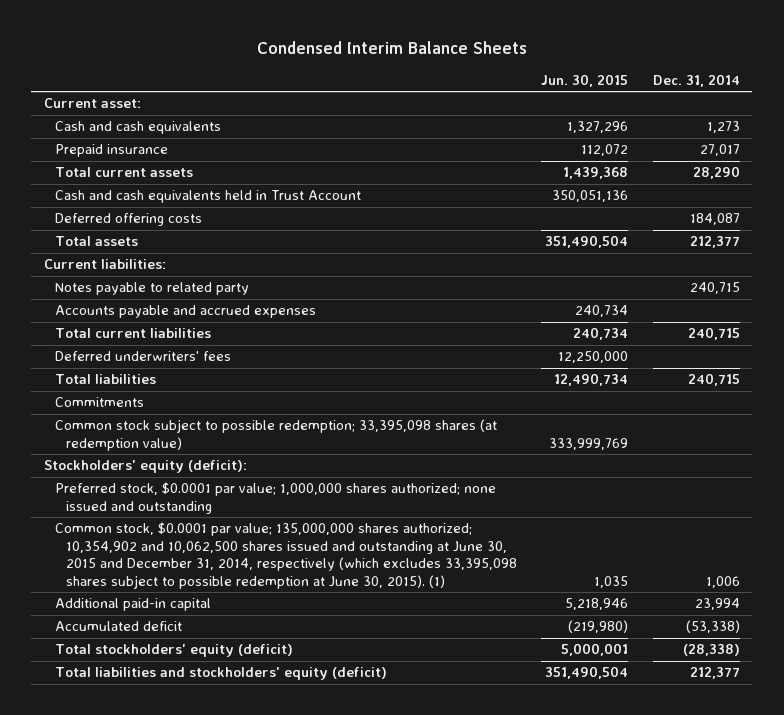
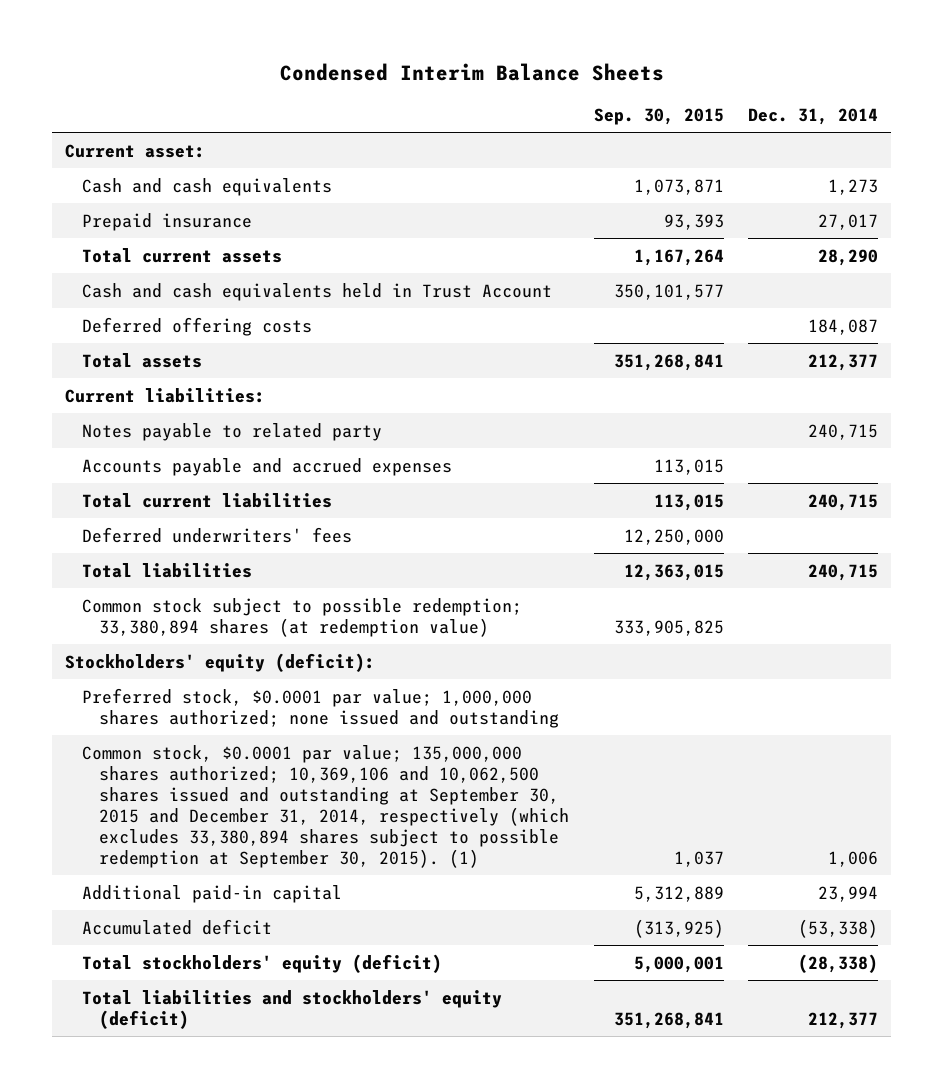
- | Jun. 30, 2015 | Dec. 31, 2014
+ | Sep. 30, 2015 | Dec. 31, 2014
- Commitments
- Common stock subject to possible redemption; 33,395,098 shares (at redemption value) | 333,999,769 |
+ Common stock subject to possible redemption; 33,380,894 shares (at redemption value) | 333,905,825 |
- Common stock, $0.0001 par value; 135,000,000 shares authorized; 10,354,902 and 10,062,500 shares issued and outstanding at June 30, 2015 and December 31, 2014, respectively (which excludes 33,395,098 shares subject to possible redemption at June 30, 2015). (1) | 1,035 | 1,006
+ Common stock, $0.0001 par value; 135,000,000 shares authorized; 10,369,106 and 10,062,500 shares issued and outstanding at September 30, 2015 and December 31, 2014, respectively (which excludes 33,380,894 shares subject to possible redemption at September 30, 2015). (1) | 1,037 | 1,006

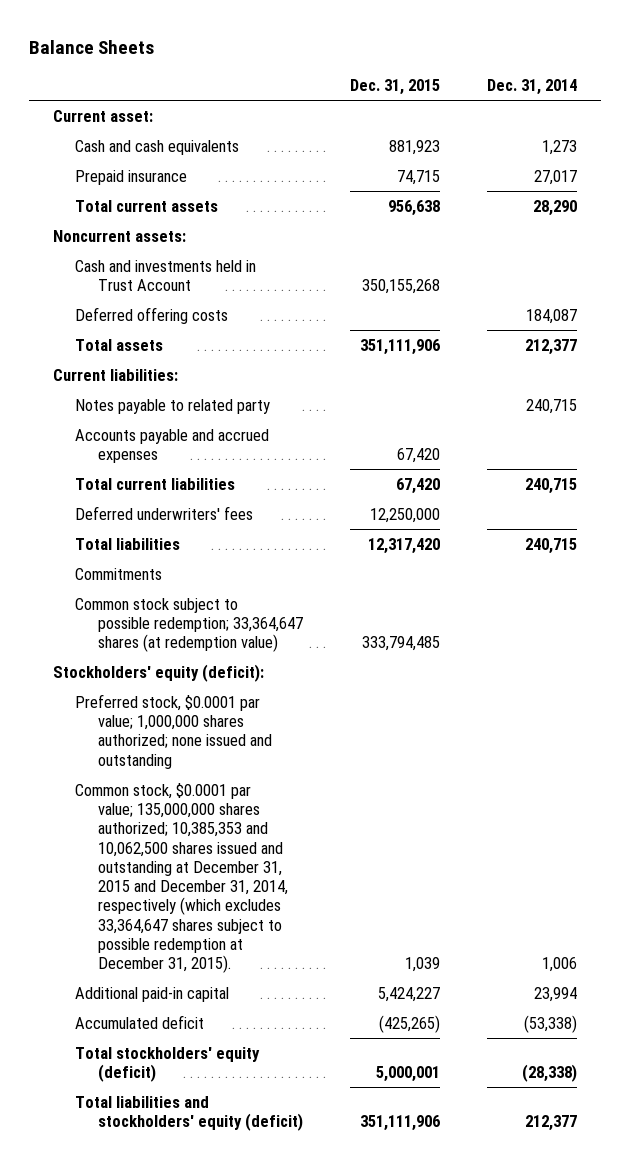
- Condensed Interim Balance Sheets
+ Balance Sheets
- | Sep. 30, 2015 | Dec. 31, 2014
+ | Dec. 31, 2015 | Dec. 31, 2014
- Cash and cash equivalents held in Trust Account | 350,101,577 |
+ Noncurrent assets:
+ Cash and investments held in Trust Account | 350,155,268 |
- Common stock subject to possible redemption; 33,380,894 shares (at redemption value) | 333,905,825 |
+ Commitments
+ Common stock subject to possible redemption; 33,364,647 shares (at redemption value) | 333,794,485 |
- Common stock, $0.0001 par value; 135,000,000 shares authorized; 10,369,106 and 10,062,500 shares issued and outstanding at September 30, 2015 and December 31, 2014, respectively (which excludes 33,380,894 shares subject to possible redemption at September 30, 2015). (1) | 1,037 | 1,006
+ Common stock, $0.0001 par value; 135,000,000 shares authorized; 10,385,353 and 10,062,500 shares issued and outstanding at December 31, 2015 and December 31, 2014, respectively (which excludes 33,364,647 shares subject to possible redemption at December 31, 2015). | 1,039 | 1,006

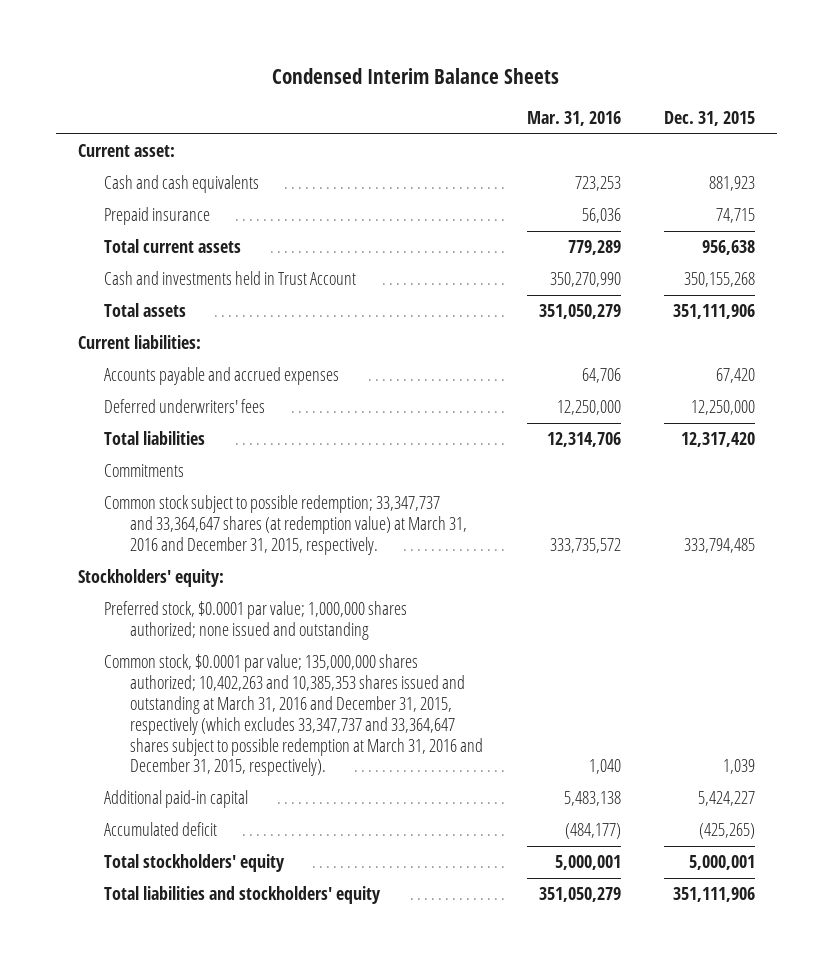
- Balance Sheets
+ Condensed Interim Balance Sheets
- | Dec. 31, 2015 | Dec. 31, 2014
+ | Mar. 31, 2016 | Dec. 31, 2015
- Noncurrent assets:
- Deferred offering costs | | 184,087
- Notes payable to related party | | 240,715
- Total current liabilities | 67,420 | 240,715
- Common stock subject to possible redemption; 33,364,647 shares (at redemption value) | 333,794,485 |
- Stockholders' equity (deficit):
+ Common stock subject to possible redemption; 33,347,737 and 33,364,647 shares (at redemption value) at March 31, 2016 and December 31, 2015, respectively. | 333,735,572 | 333,794,485
+ Stockholders' equity:
- Common stock, $0.0001 par value; 135,000,000 shares authorized; 10,385,353 and 10,062,500 shares issued and outstanding at December 31, 2015 and December 31, 2014, respectively (which excludes 33,364,647 shares subject to possible redemption at December 31, 2015). | 1,039 | 1,006
+ Common stock, $0.0001 par value; 135,000,000 shares authorized; 10,402,263 and 10,385,353 shares issued and outstanding at March 31, 2016 and December 31, 2015, respectively (which excludes 33,347,737 and 33,364,647 shares subject to possible redemption at March 31, 2016 and December 31, 2015, respectively). | 1,040 | 1,039
- Total stockholders' equity (deficit) | 5,000,001 | (28,338)
- Total liabilities and stockholders' equity (deficit) | 351,111,906 | 212,377
+ Total stockholders' equity | 5,000,001 | 5,000,001
+ Total liabilities and stockholders' equity | 351,050,279 | 351,111,906

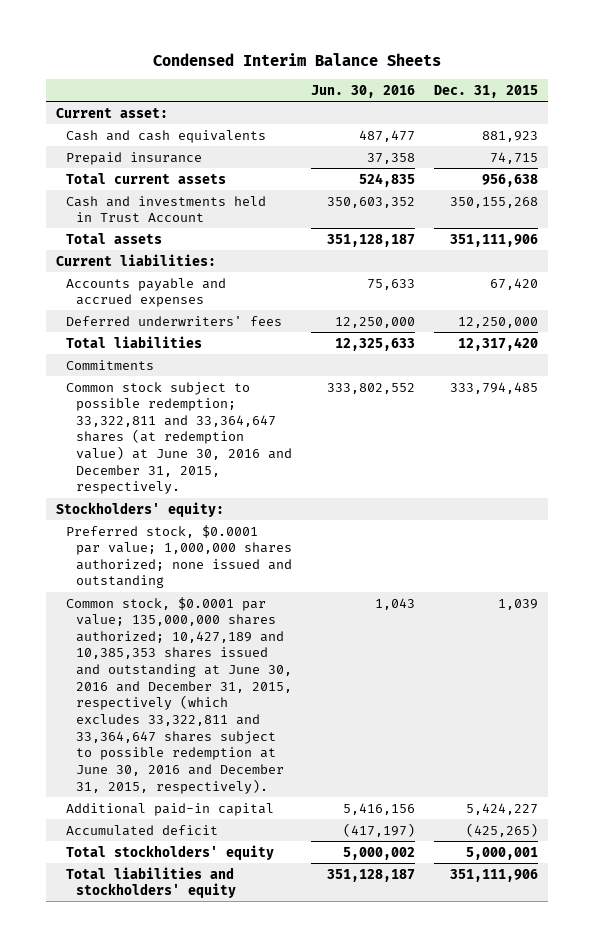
- | Mar. 31, 2016 | Dec. 31, 2015
+ | Jun. 30, 2016 | Dec. 31, 2015
- Common stock subject to possible redemption; 33,347,737 and 33,364,647 shares (at redemption value) at March 31, 2016 and December 31, 2015, respectively. | 333,735,572 | 333,794,485
+ Common stock subject to possible redemption; 33,322,811 and 33,364,647 shares (at redemption value) at June 30, 2016 and December 31, 2015, respectively. | 333,802,552 | 333,794,485
- Common stock, $0.0001 par value; 135,000,000 shares authorized; 10,402,263 and 10,385,353 shares issued and outstanding at March 31, 2016 and December 31, 2015, respectively (which excludes 33,347,737 and 33,364,647 shares subject to possible redemption at March 31, 2016 and December 31, 2015, respectively). | 1,040 | 1,039
+ Common stock, $0.0001 par value; 135,000,000 shares authorized; 10,427,189 and 10,385,353 shares issued and outstanding at June 30, 2016 and December 31, 2015, respectively (which excludes 33,322,811 and 33,364,647 shares subject to possible redemption at June 30, 2016 and December 31, 2015, respectively). | 1,043 | 1,039

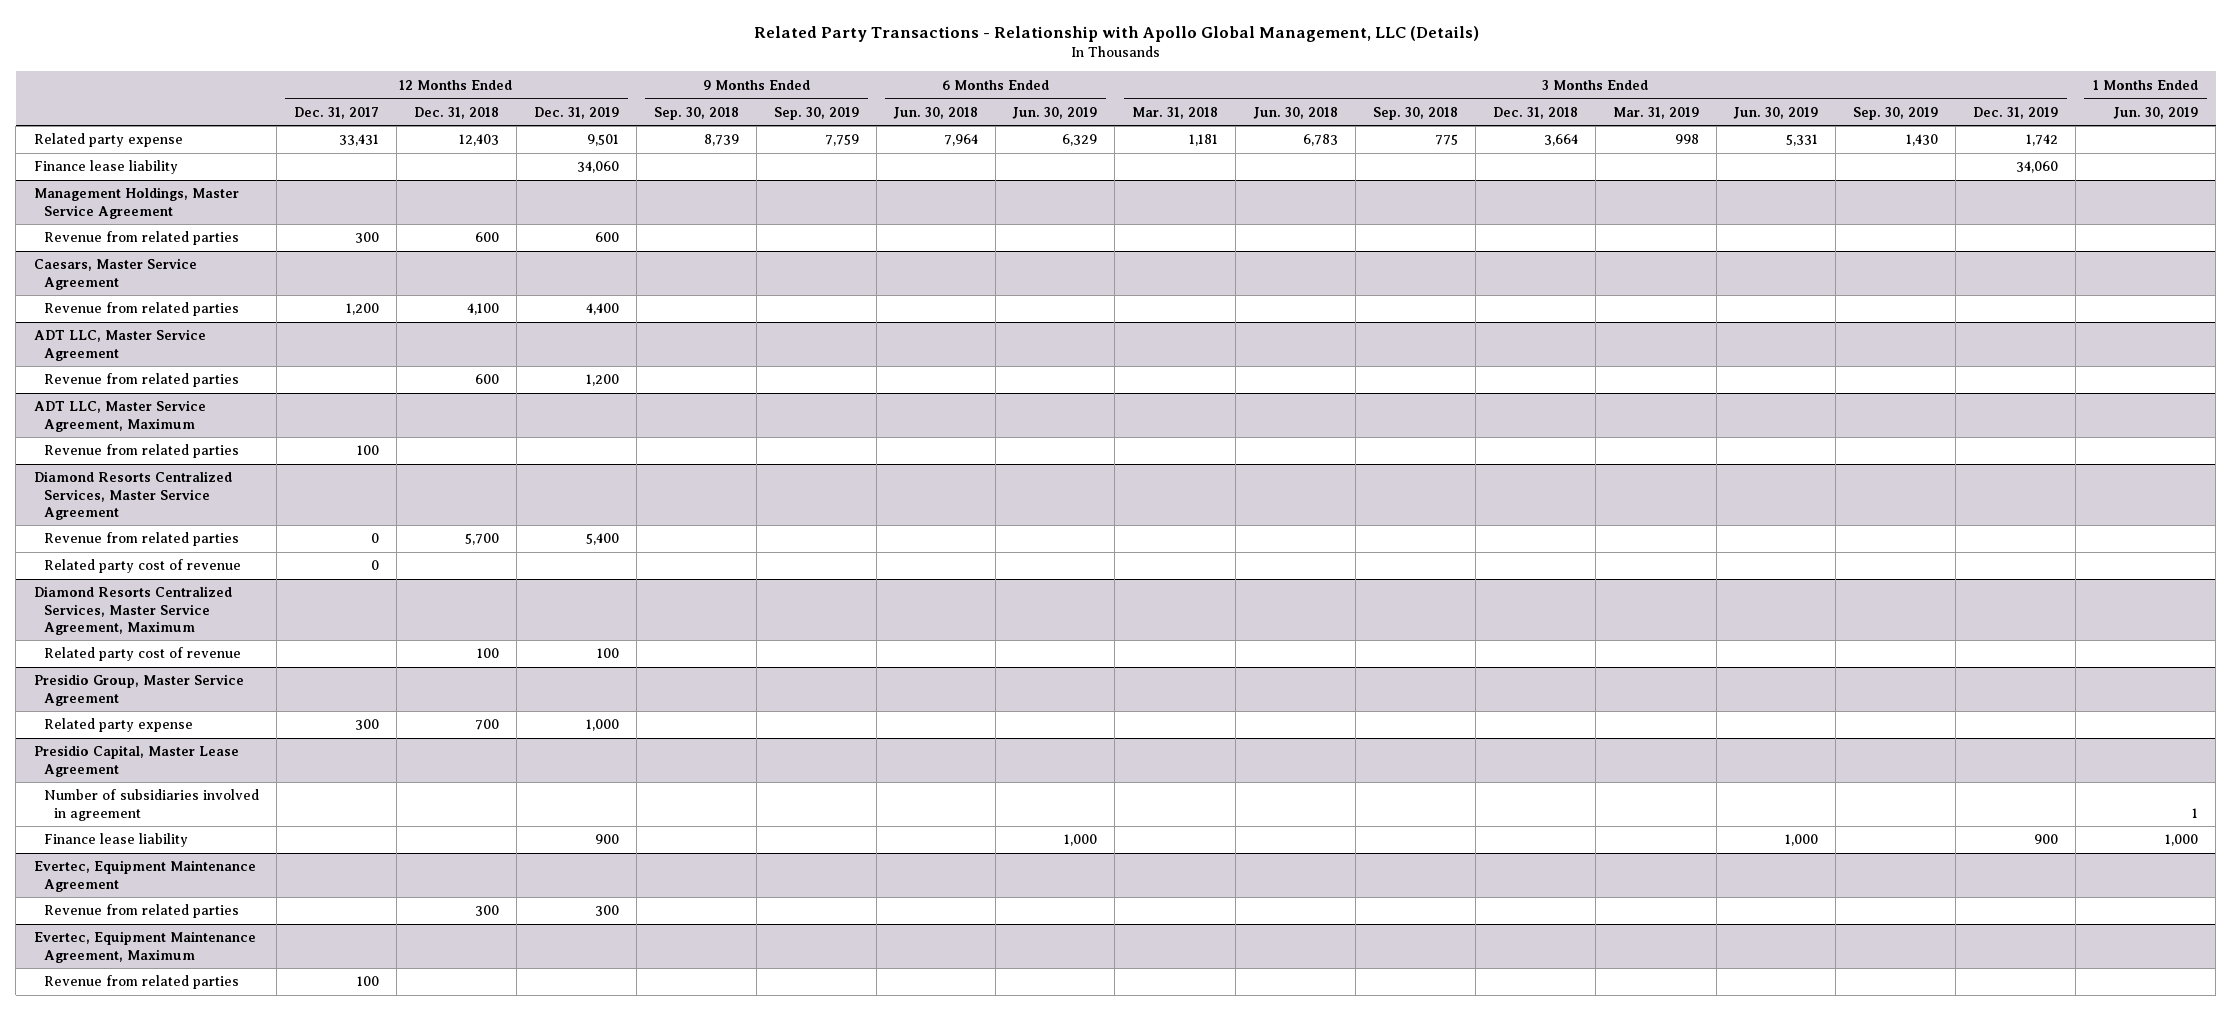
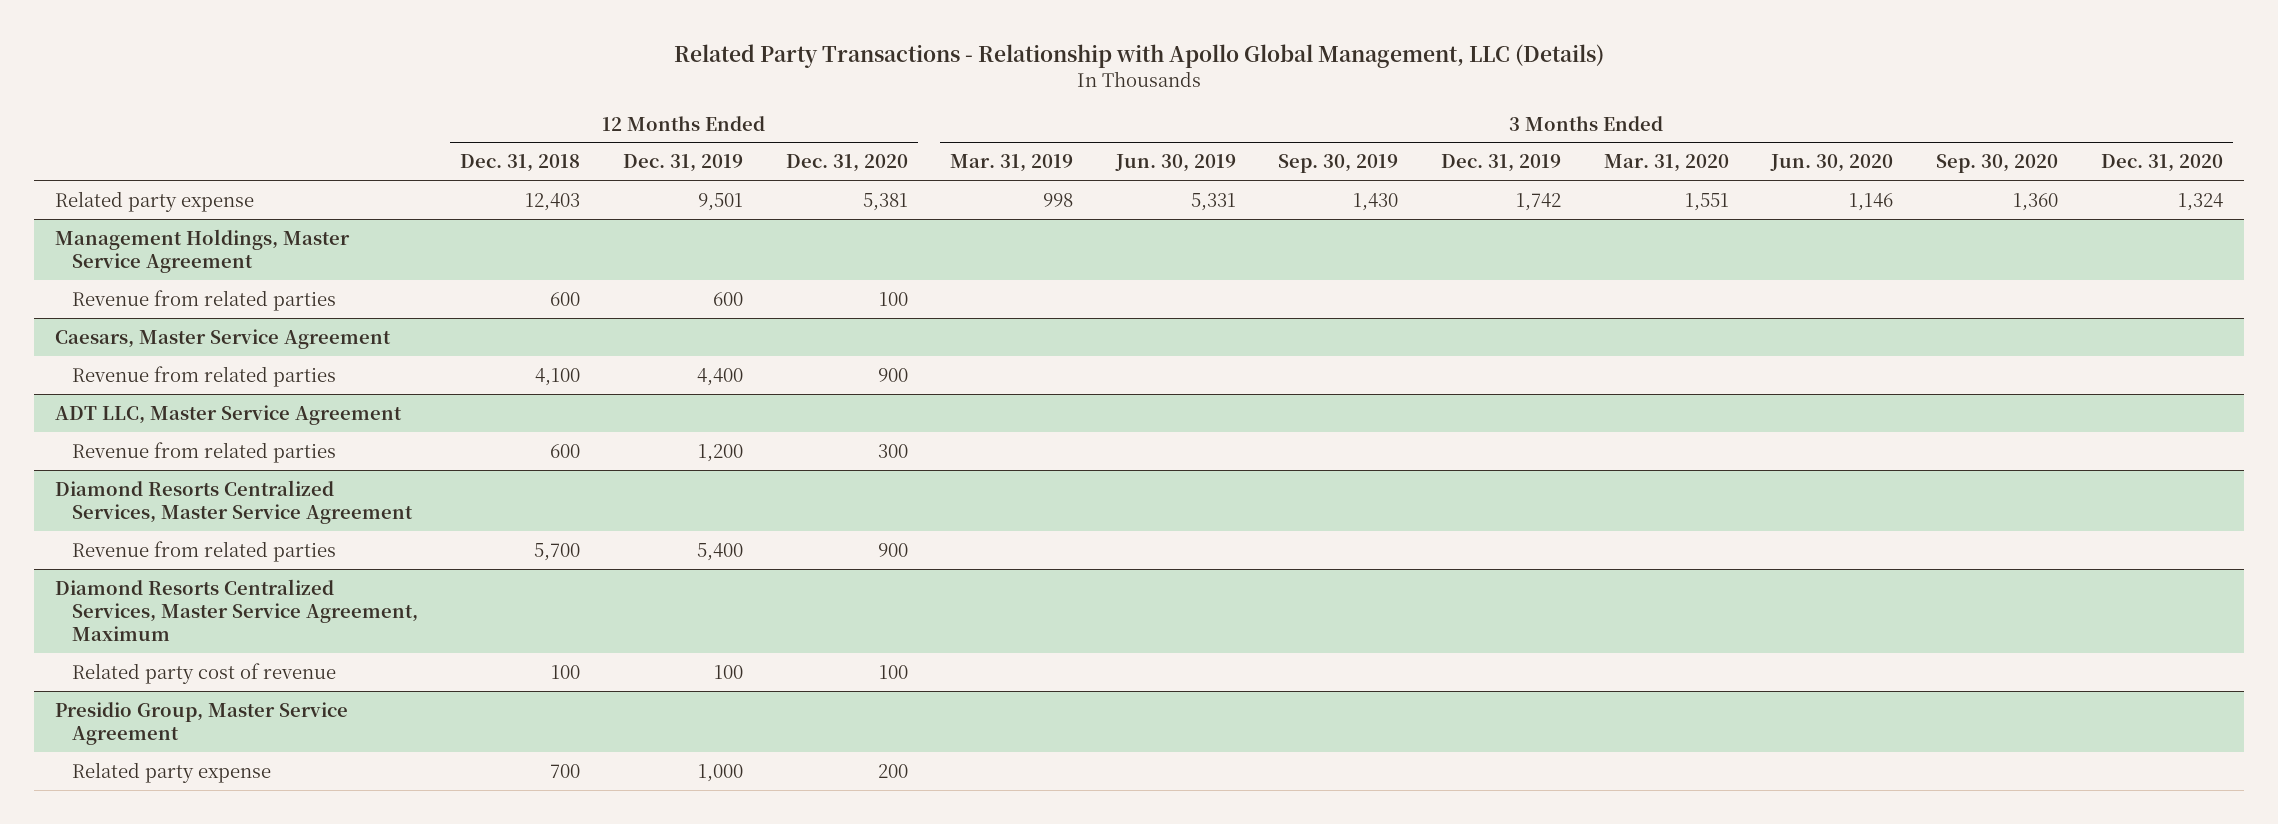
- | 12 Months Ended Dec. 31, 2017 | 12 Months Ended Dec. 31, 2018 | 12 Months Ended Dec. 31, 2019 | 9 Months Ended Sep. 30, 2018 | 9 Months Ended Sep. 30, 2019 | 6 Months Ended Jun. 30, 2018 | 6 Months Ended Jun. 30, 2019 | 3 Months Ended Mar. 31, 2018 | 3 Months Ended Jun. 30, 2018 | 3 Months Ended Sep. 30, 2018 | 3 Months Ended Dec. 31, 2018 | 3 Months Ended Mar. 31, 2019 | 3 Months Ended Jun. 30, 2019 | 3 Months Ended Sep. 30, 2019 | 3 Months Ended Dec. 31, 2019 | 1 Months Ended Jun. 30, 2019
+ | 12 Months Ended Dec. 31, 2018 | 12 Months Ended Dec. 31, 2019 | 12 Months Ended Dec. 31, 2020 | 3 Months Ended Mar. 31, 2019 | 3 Months Ended Jun. 30, 2019 | 3 Months Ended Sep. 30, 2019 | 3 Months Ended Dec. 31, 2019 | 3 Months Ended Mar. 31, 2020 | 3 Months Ended Jun. 30, 2020 | 3 Months Ended Sep. 30, 2020 | 3 Months Ended Dec. 31, 2020
- Finance lease liability | | | 34,060 | | | | | | | | | | | | 34,060 |
- ADT LLC, Master Service Agreement, Maximum
- Revenue from related parties | 100 | | | | | | | | | | | | | | |
@ Diamond Resorts Centralized Services, Master Service Agreement
- Related party cost of revenue | 0 | | | | | | | | | | | | | | |
- Presidio Capital, Master Lease Agreement
- Number of subsidiaries involved in agreement | | | | | | | | | | | | | | | | 1
- Finance lease liability | | | 900 | | | | 1,000 | | | | | | 1,000 | | 900 | 1,000
- Evertec, Equipment Maintenance Agreement
- Revenue from related parties | | 300 | 300 | | | | | | | | | | | | |
- Evertec, Equipment Maintenance Agreement, Maximum
- Revenue from related parties | 100 | | | | | | | | | | | | | | |

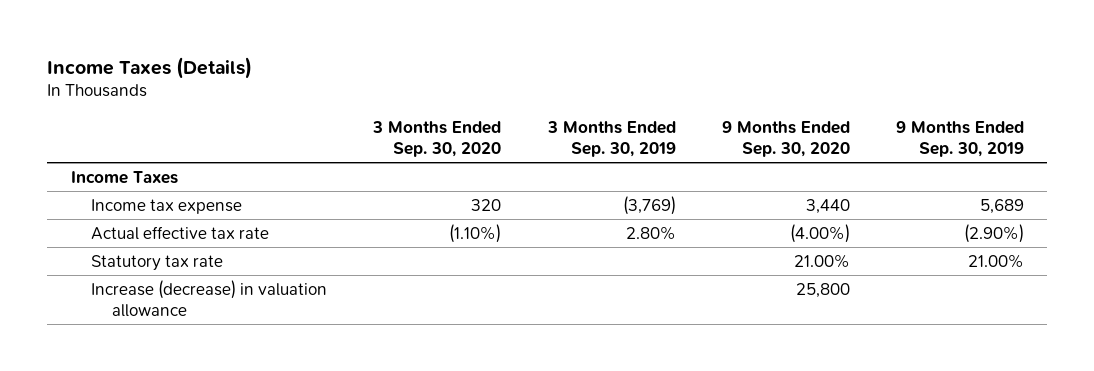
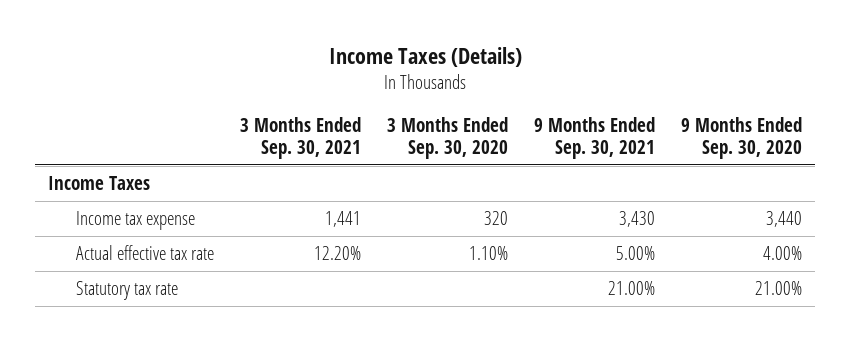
- | 3 Months Ended Sep. 30, 2020 | 3 Months Ended Sep. 30, 2019 | 9 Months Ended Sep. 30, 2020 | 9 Months Ended Sep. 30, 2019
+ | 3 Months Ended Sep. 30, 2021 | 3 Months Ended Sep. 30, 2020 | 9 Months Ended Sep. 30, 2021 | 9 Months Ended Sep. 30, 2020
- Actual effective tax rate | (1.10%) | 2.80% | (4.00%) | (2.90%)
+ Actual effective tax rate | 12.20% | 1.10% | 5.00% | 4.00%
- Increase (decrease) in valuation allowance | | | 25,800 |

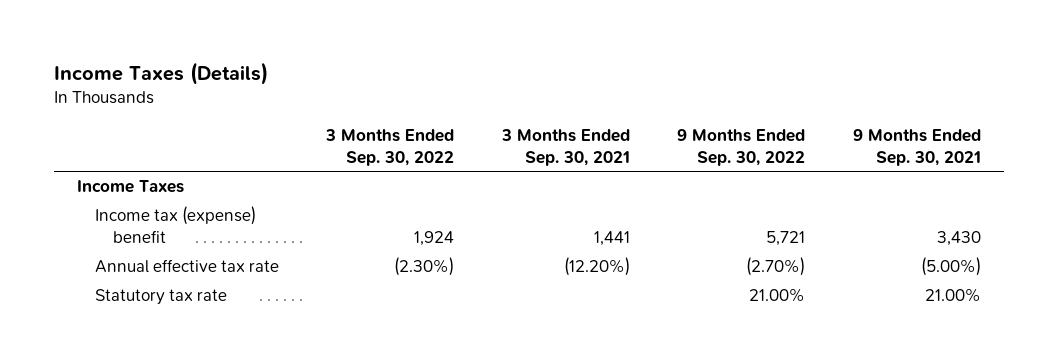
- | 3 Months Ended Sep. 30, 2021 | 3 Months Ended Sep. 30, 2020 | 9 Months Ended Sep. 30, 2021 | 9 Months Ended Sep. 30, 2020
+ | 3 Months Ended Sep. 30, 2022 | 3 Months Ended Sep. 30, 2021 | 9 Months Ended Sep. 30, 2022 | 9 Months Ended Sep. 30, 2021
- Income tax expense | 1,441 | 320 | 3,430 | 3,440
- Actual effective tax rate | 12.20% | 1.10% | 5.00% | 4.00%
+ Income tax (expense) benefit | 1,924 | 1,441 | 5,721 | 3,430
+ Annual effective tax rate | (2.30%) | (12.20%) | (2.70%) | (5.00%)

